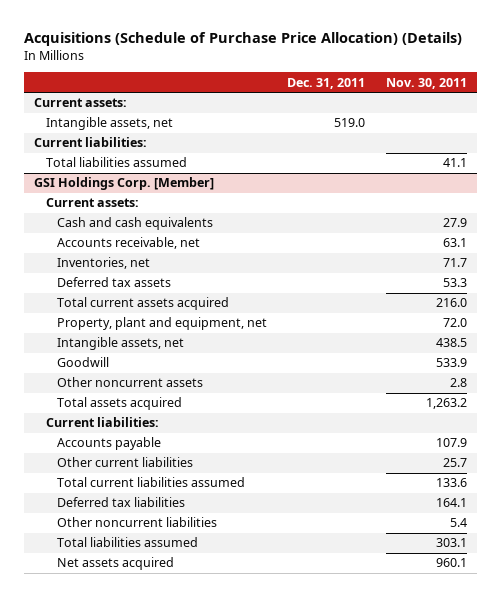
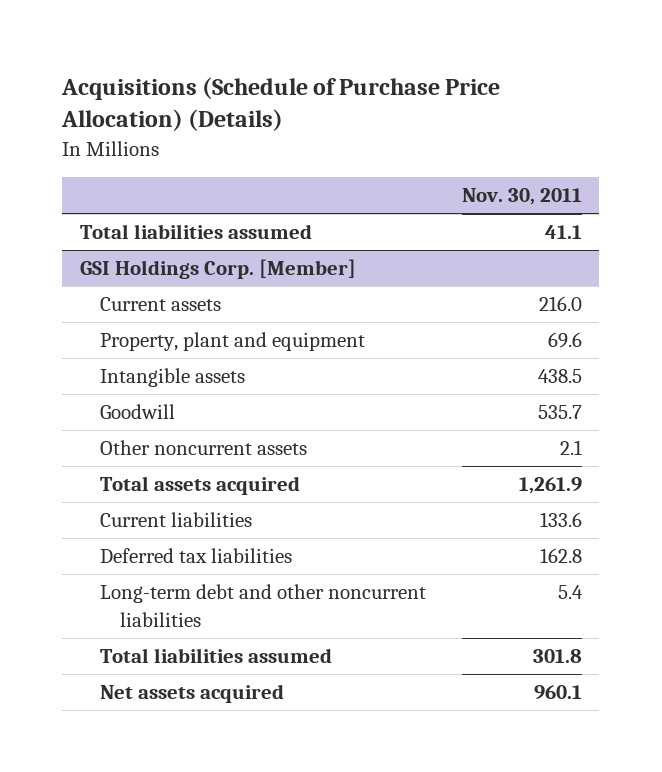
- | Dec. 31, 2011 | Nov. 30, 2011
+ | Nov. 30, 2011
- Current assets:
- Intangible assets, net | 519.0 |
- Current liabilities:
@ GSI Holdings Corp. [Member]
- Current assets:
- Cash and cash equivalents | | 27.9
- Accounts receivable, net | | 63.1
- Inventories, net | | 71.7
- Deferred tax assets | | 53.3
- Total current assets acquired | | 216.0
- Property, plant and equipment, net | | 72.0
- Intangible assets, net | | 438.5
- Goodwill | | 533.9
- Other noncurrent assets | | 2.8
- Total assets acquired | | 1,263.2
- Current liabilities:
- Accounts payable | | 107.9
- Other current liabilities | | 25.7
- Total current liabilities assumed | | 133.6
- Deferred tax liabilities | | 164.1
- Other noncurrent liabilities | | 5.4
- Total liabilities assumed | | 303.1
+ Current assets | 216.0
+ Property, plant and equipment | 69.6
+ Intangible assets | 438.5
+ Goodwill | 535.7
+ Other noncurrent assets | 2.1
+ Total assets acquired | 1,261.9
+ Current liabilities | 133.6
+ Deferred tax liabilities | 162.8
+ Long-term debt and other noncurrent liabilities | 5.4
+ Total liabilities assumed | 301.8

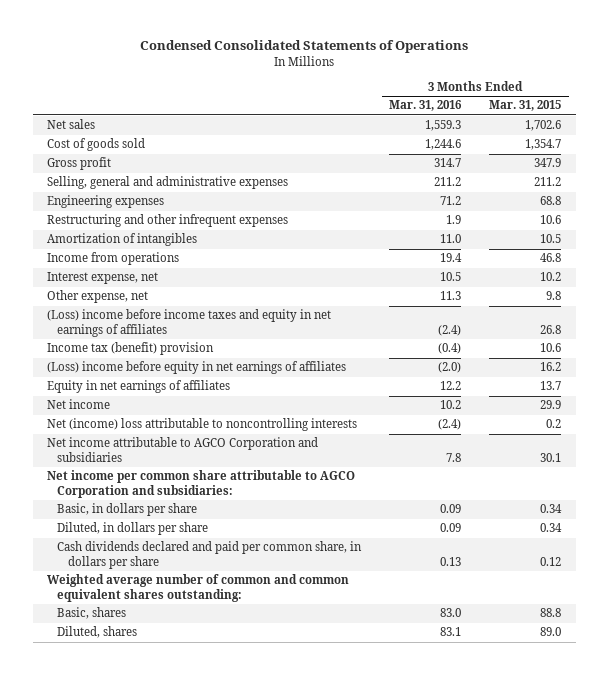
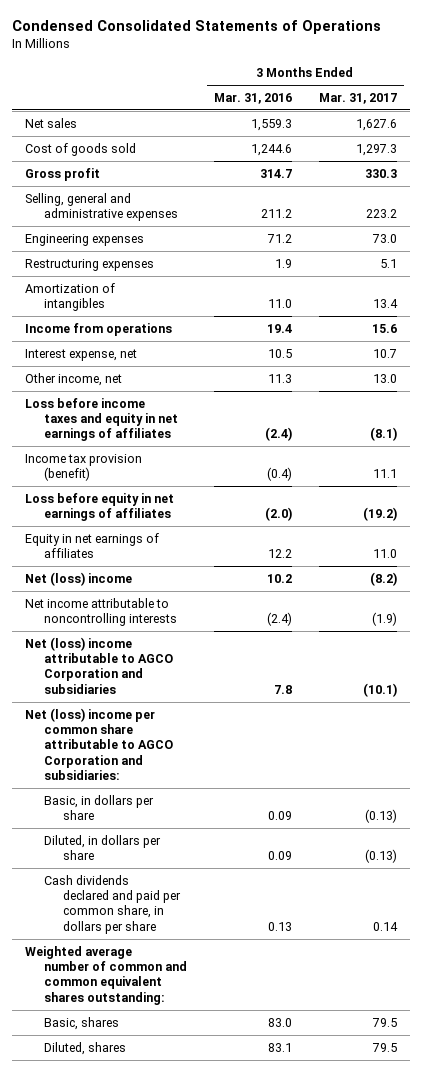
- | 3 Months Ended Mar. 31, 2016 | 3 Months Ended Mar. 31, 2015
+ | 3 Months Ended Mar. 31, 2016 | 3 Months Ended Mar. 31, 2017
- Restructuring and other infrequent expenses | 1.9 | 10.6
+ Restructuring expenses | 1.9 | 5.1
- Other expense, net | 11.3 | 9.8
- (Loss) income before income taxes and equity in net earnings of affiliates | (2.4) | 26.8
- Income tax (benefit) provision | (0.4) | 10.6
- (Loss) income before equity in net earnings of affiliates | (2.0) | 16.2
+ Other income, net | 11.3 | 13.0
+ Loss before income taxes and equity in net earnings of affiliates | (2.4) | (8.1)
+ Income tax provision (benefit) | (0.4) | 11.1
+ Loss before equity in net earnings of affiliates | (2.0) | (19.2)
- Net income | 10.2 | 29.9
- Net (income) loss attributable to noncontrolling interests | (2.4) | 0.2
- Net income attributable to AGCO Corporation and subsidiaries | 7.8 | 30.1
- Net income per common share attributable to AGCO Corporation and subsidiaries:
+ Net (loss) income | 10.2 | (8.2)
+ Net income attributable to noncontrolling interests | (2.4) | (1.9)
+ Net (loss) income attributable to AGCO Corporation and subsidiaries | 7.8 | (10.1)
+ Net (loss) income per common share attributable to AGCO Corporation and subsidiaries:

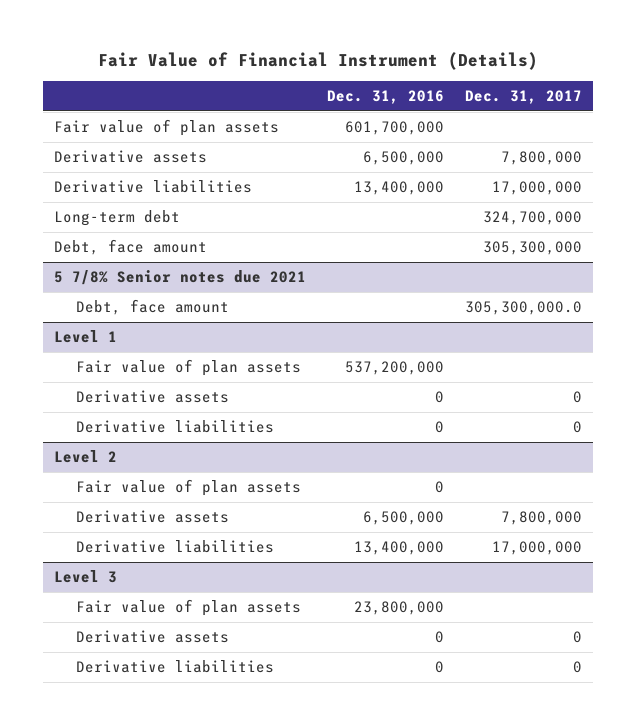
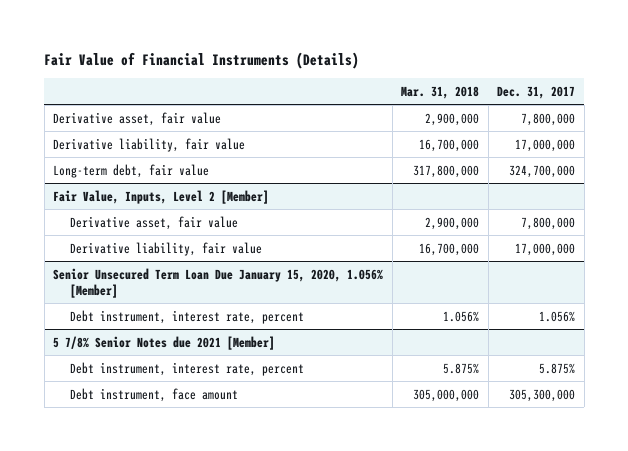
- Fair Value of Financial Instrument (Details)
+ Fair Value of Financial Instruments (Details)
- | Dec. 31, 2016 | Dec. 31, 2017
+ | Mar. 31, 2018 | Dec. 31, 2017
- Fair value of plan assets | 601,700,000 |
- Derivative assets | 6,500,000 | 7,800,000
- Derivative liabilities | 13,400,000 | 17,000,000
- Long-term debt | | 324,700,000
- Debt, face amount | | 305,300,000
- 5 7/8% Senior notes due 2021
- Debt, face amount | | 305,300,000.0
- Level 1
- Fair value of plan assets | 537,200,000 |
- Derivative assets | 0 | 0
- Derivative liabilities | 0 | 0
- Level 2
- Fair value of plan assets | 0 |
- Derivative assets | 6,500,000 | 7,800,000
- Derivative liabilities | 13,400,000 | 17,000,000
- Level 3
- Fair value of plan assets | 23,800,000 |
- Derivative assets | 0 | 0
- Derivative liabilities | 0 | 0
+ Derivative asset, fair value | 2,900,000 | 7,800,000
+ Derivative liability, fair value | 16,700,000 | 17,000,000
+ Long-term debt, fair value | 317,800,000 | 324,700,000
+ Fair Value, Inputs, Level 2 [Member]
+ Derivative asset, fair value | 2,900,000 | 7,800,000
+ Derivative liability, fair value | 16,700,000 | 17,000,000
+ Senior Unsecured Term Loan Due January 15, 2020, 1.056% [Member]
+ Debt instrument, interest rate, percent | 1.056% | 1.056%
+ 5 7/8% Senior Notes due 2021 [Member]
+ Debt instrument, interest rate, percent | 5.875% | 5.875%
+ Debt instrument, face amount | 305,000,000 | 305,300,000

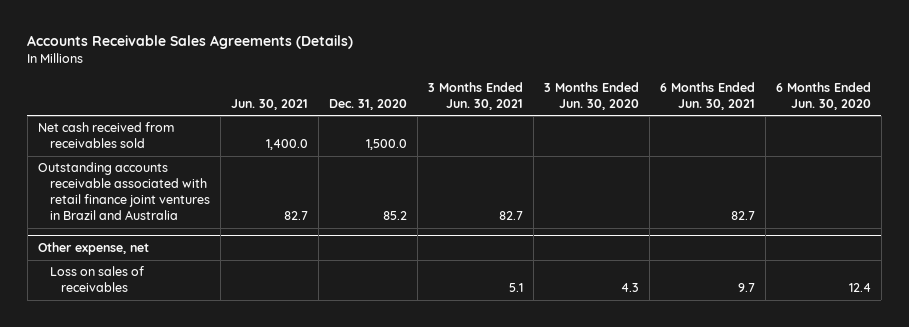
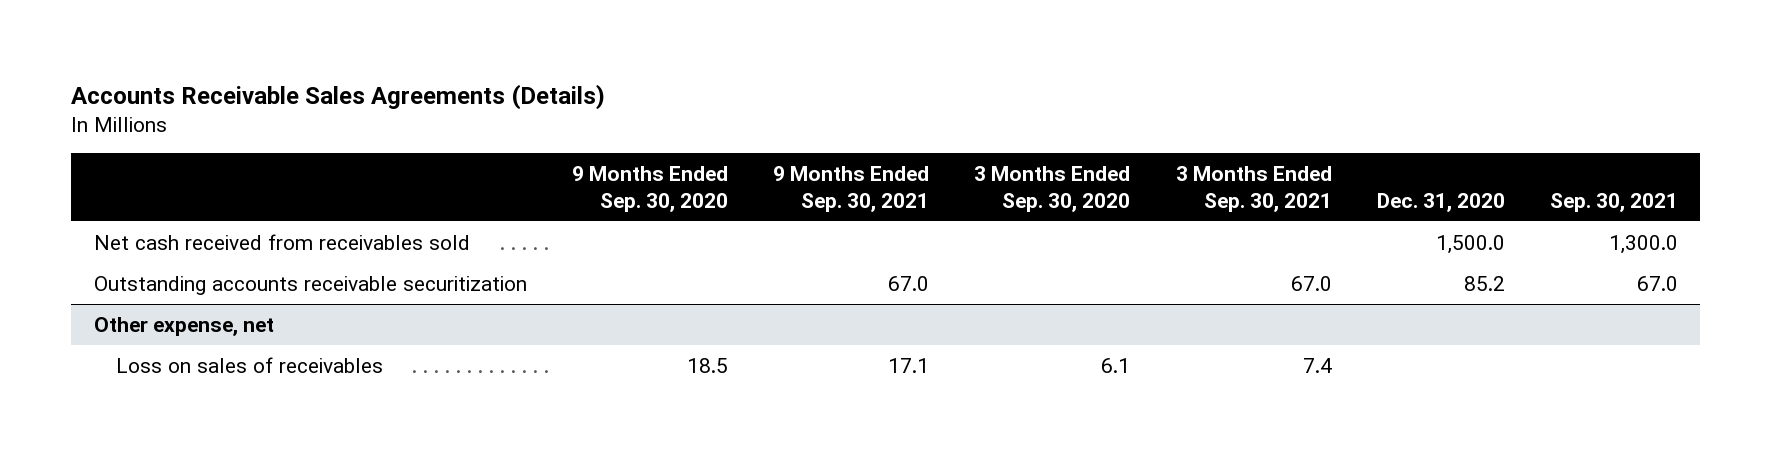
- | Jun. 30, 2021 | Dec. 31, 2020 | 3 Months Ended Jun. 30, 2021 | 3 Months Ended Jun. 30, 2020 | 6 Months Ended Jun. 30, 2021 | 6 Months Ended Jun. 30, 2020
+ | 9 Months Ended Sep. 30, 2020 | 9 Months Ended Sep. 30, 2021 | 3 Months Ended Sep. 30, 2020 | 3 Months Ended Sep. 30, 2021 | Dec. 31, 2020 | Sep. 30, 2021
- Outstanding accounts receivable associated with retail finance joint ventures in Brazil and Australia | 82.7 | 85.2 | 82.7 | | 82.7 |
+ Outstanding accounts receivable securitization | | 67.0 | | 67.0 | 85.2 | 67.0

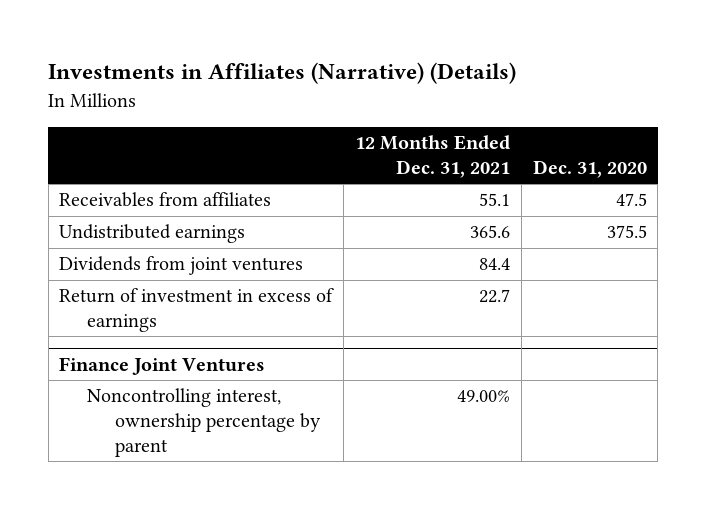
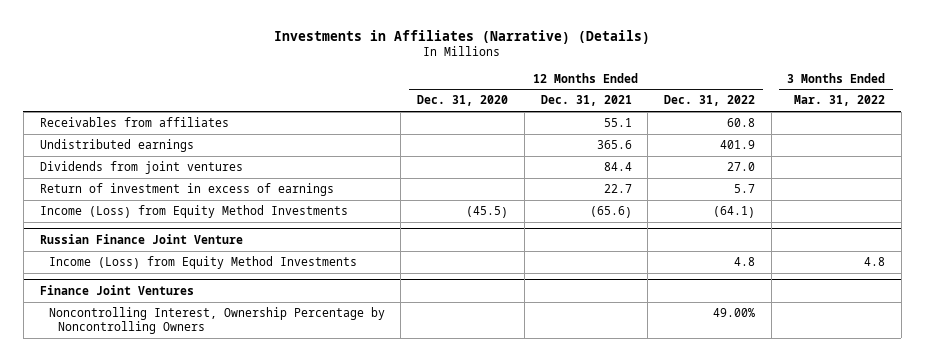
- | 12 Months Ended Dec. 31, 2021 | Dec. 31, 2020
+ | 12 Months Ended Dec. 31, 2020 | 12 Months Ended Dec. 31, 2021 | 12 Months Ended Dec. 31, 2022 | 3 Months Ended Mar. 31, 2022
+ Income (Loss) from Equity Method Investments | (45.5) | (65.6) | (64.1) |
+ Russian Finance Joint Venture
+ Income (Loss) from Equity Method Investments | | | 4.8 | 4.8
@ Finance Joint Ventures
- Noncontrolling interest, ownership percentage by parent | 49.00% |
+ Noncontrolling Interest, Ownership Percentage by Noncontrolling Owners | | | 49.00% |

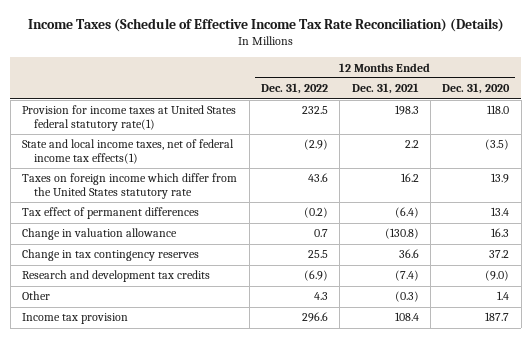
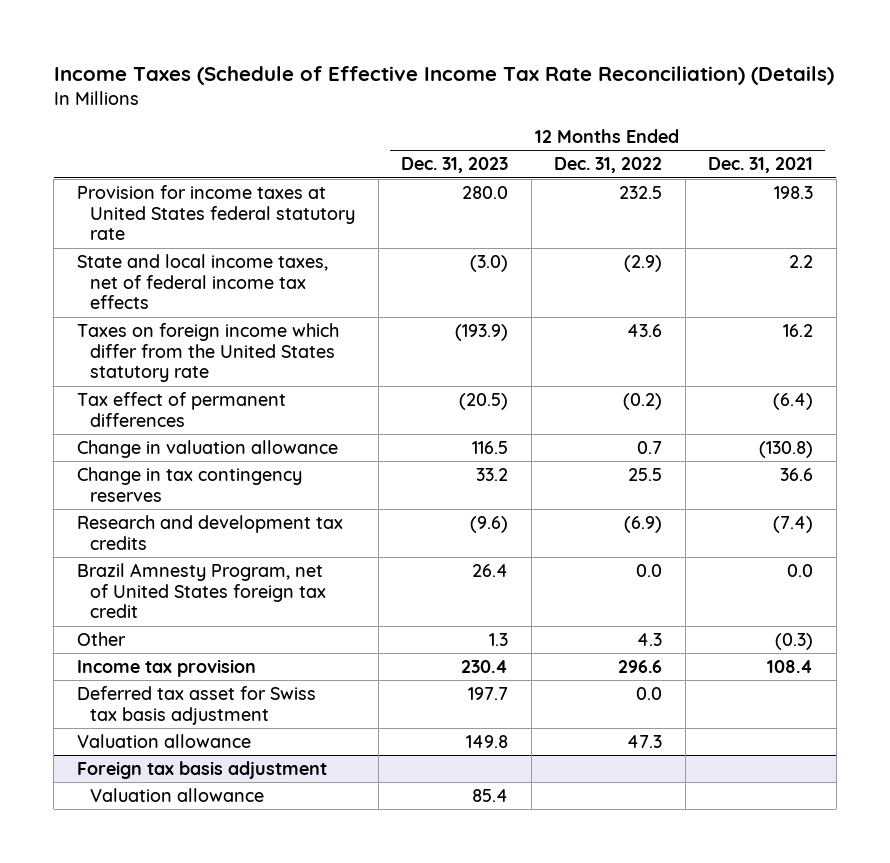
- | 12 Months Ended Dec. 31, 2022 | 12 Months Ended Dec. 31, 2021 | 12 Months Ended Dec. 31, 2020
+ | 12 Months Ended Dec. 31, 2023 | 12 Months Ended Dec. 31, 2022 | 12 Months Ended Dec. 31, 2021
- Provision for income taxes at United States federal statutory rate(1) | 232.5 | 198.3 | 118.0
- State and local income taxes, net of federal income tax effects(1) | (2.9) | 2.2 | (3.5)
+ Provision for income taxes at United States federal statutory rate | 280.0 | 232.5 | 198.3
+ State and local income taxes, net of federal income tax effects | (3.0) | (2.9) | 2.2
+ Brazil Amnesty Program, net of United States foreign tax credit | 26.4 | 0.0 | 0.0
+ Deferred tax asset for Swiss tax basis adjustment | 197.7 | 0.0 |
+ Valuation allowance | 149.8 | 47.3 |
+ Foreign tax basis adjustment
+ Valuation allowance | 85.4 | |

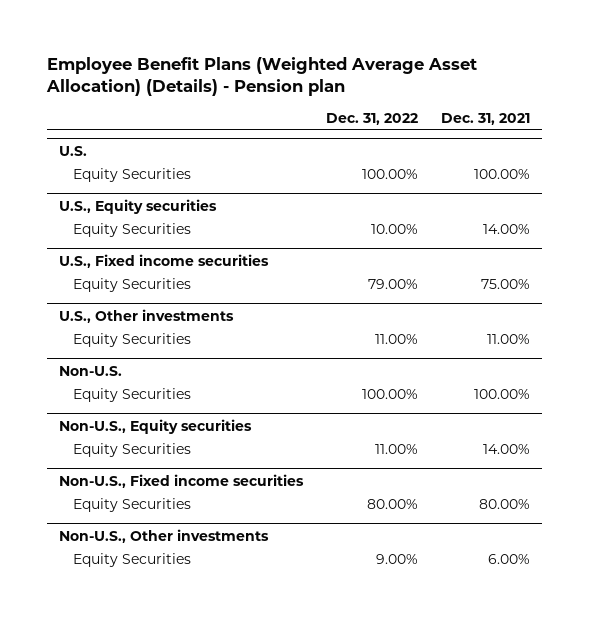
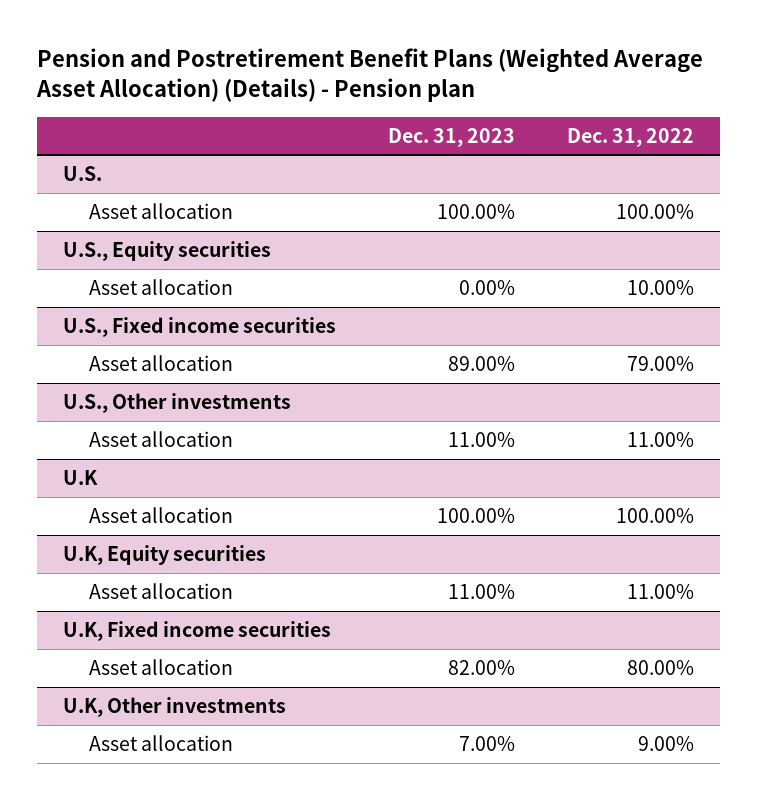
- Employee Benefit Plans (Weighted Average Asset Allocation) (Details) - Pension plan
+ Pension and Postretirement Benefit Plans (Weighted Average Asset Allocation) (Details) - Pension plan
- | Dec. 31, 2022 | Dec. 31, 2021
+ | Dec. 31, 2023 | Dec. 31, 2022
@ U.S.
- Equity Securities | 100.00% | 100.00%
+ Asset allocation | 100.00% | 100.00%
@ U.S., Equity securities
- Equity Securities | 10.00% | 14.00%
+ Asset allocation | 0.00% | 10.00%
@ U.S., Fixed income securities
- Equity Securities | 79.00% | 75.00%
+ Asset allocation | 89.00% | 79.00%
@ U.S., Other investments
- Equity Securities | 11.00% | 11.00%
- Non-U.S.
- Equity Securities | 100.00% | 100.00%
- Non-U.S., Equity securities
- Equity Securities | 11.00% | 14.00%
- Non-U.S., Fixed income securities
- Equity Securities | 80.00% | 80.00%
- Non-U.S., Other investments
- Equity Securities | 9.00% | 6.00%
@ U.S., Other investments
+ Asset allocation | 11.00% | 11.00%
+ U.K
+ Asset allocation | 100.00% | 100.00%
+ U.K, Equity securities
+ Asset allocation | 11.00% | 11.00%
+ U.K, Fixed income securities
+ Asset allocation | 82.00% | 80.00%
+ U.K, Other investments
+ Asset allocation | 7.00% | 9.00%

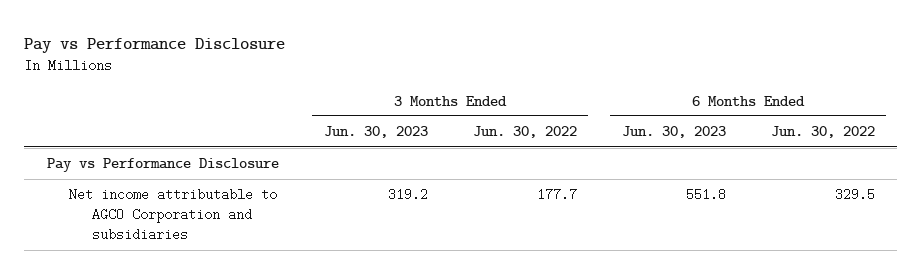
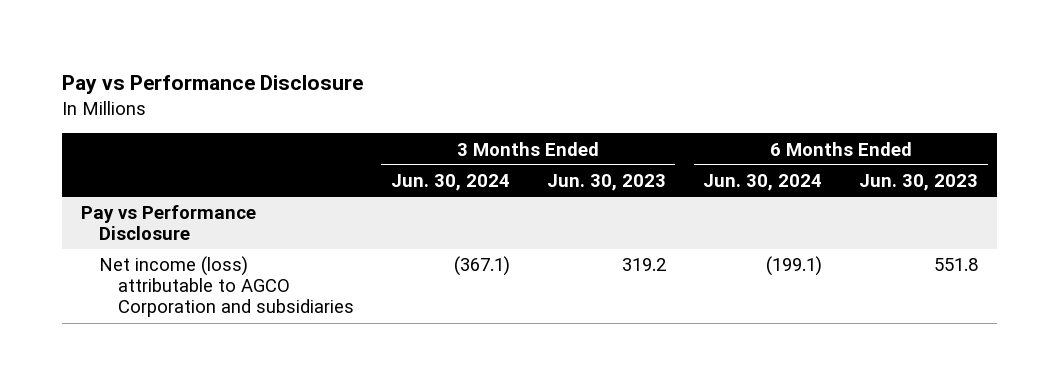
- | 3 Months Ended Jun. 30, 2023 | 3 Months Ended Jun. 30, 2022 | 6 Months Ended Jun. 30, 2023 | 6 Months Ended Jun. 30, 2022
+ | 3 Months Ended Jun. 30, 2024 | 3 Months Ended Jun. 30, 2023 | 6 Months Ended Jun. 30, 2024 | 6 Months Ended Jun. 30, 2023
- Net income attributable to AGCO Corporation and subsidiaries | 319.2 | 177.7 | 551.8 | 329.5
+ Net income (loss) attributable to AGCO Corporation and subsidiaries | (367.1) | 319.2 | (199.1) | 551.8

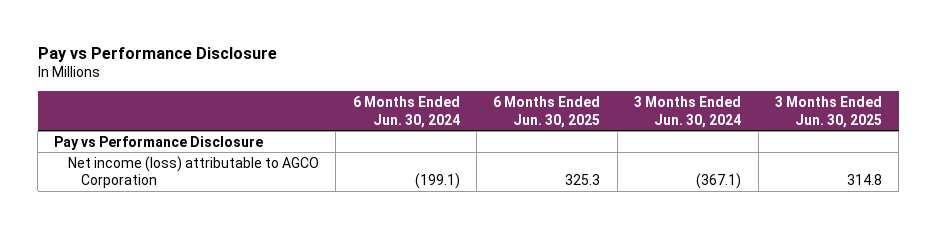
- | 3 Months Ended Jun. 30, 2024 | 3 Months Ended Jun. 30, 2023 | 6 Months Ended Jun. 30, 2024 | 6 Months Ended Jun. 30, 2023
+ | 6 Months Ended Jun. 30, 2024 | 6 Months Ended Jun. 30, 2025 | 3 Months Ended Jun. 30, 2024 | 3 Months Ended Jun. 30, 2025
- Net income (loss) attributable to AGCO Corporation and subsidiaries | (367.1) | 319.2 | (199.1) | 551.8
+ Net income (loss) attributable to AGCO Corporation | (199.1) | 325.3 | (367.1) | 314.8

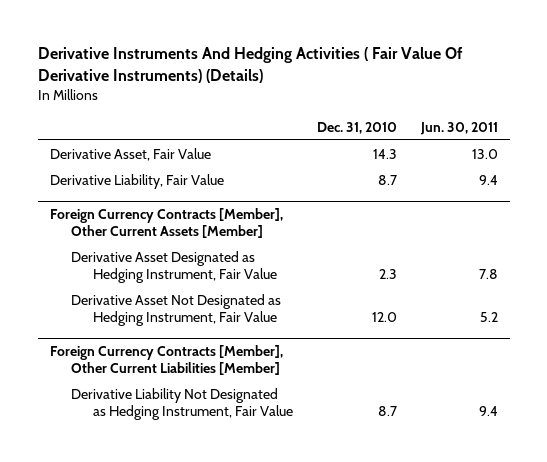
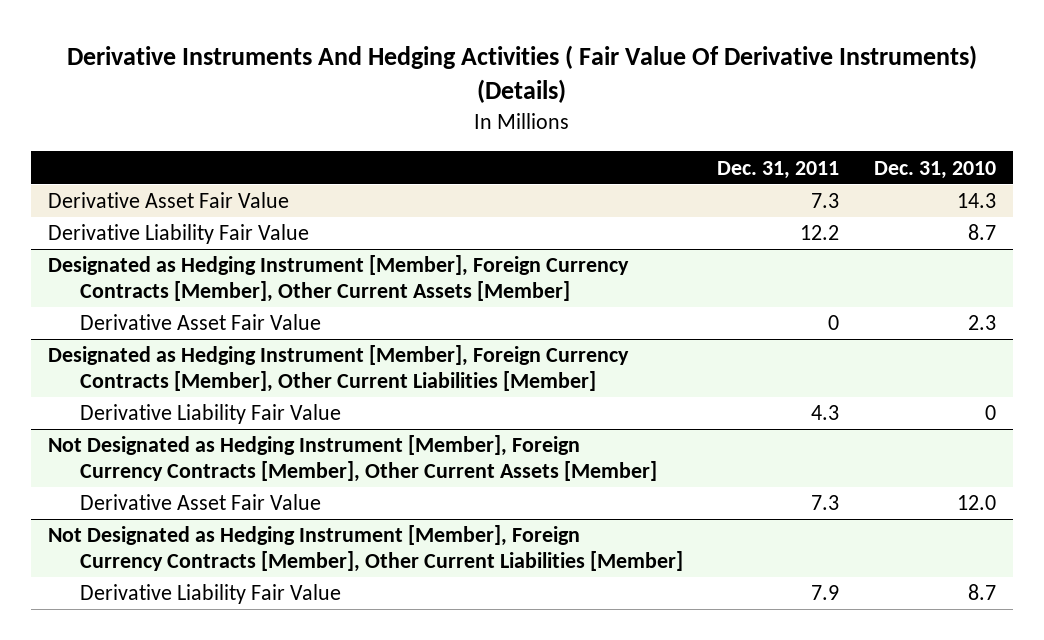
- | Dec. 31, 2010 | Jun. 30, 2011
+ | Dec. 31, 2011 | Dec. 31, 2010
- Derivative Asset, Fair Value | 14.3 | 13.0
- Derivative Liability, Fair Value | 8.7 | 9.4
- Foreign Currency Contracts [Member], Other Current Assets [Member]
- Derivative Asset Designated as Hedging Instrument, Fair Value | 2.3 | 7.8
- Derivative Asset Not Designated as Hedging Instrument, Fair Value | 12.0 | 5.2
- Foreign Currency Contracts [Member], Other Current Liabilities [Member]
- Derivative Liability Not Designated as Hedging Instrument, Fair Value | 8.7 | 9.4
+ Derivative Asset Fair Value | 7.3 | 14.3
+ Derivative Liability Fair Value | 12.2 | 8.7
+ Designated as Hedging Instrument [Member], Foreign Currency Contracts [Member], Other Current Assets [Member]
+ Derivative Asset Fair Value | 0 | 2.3
+ Designated as Hedging Instrument [Member], Foreign Currency Contracts [Member], Other Current Liabilities [Member]
+ Derivative Liability Fair Value | 4.3 | 0
+ Not Designated as Hedging Instrument [Member], Foreign Currency Contracts [Member], Other Current Assets [Member]
+ Derivative Asset Fair Value | 7.3 | 12.0
+ Not Designated as Hedging Instrument [Member], Foreign Currency Contracts [Member], Other Current Liabilities [Member]
+ Derivative Liability Fair Value | 7.9 | 8.7

